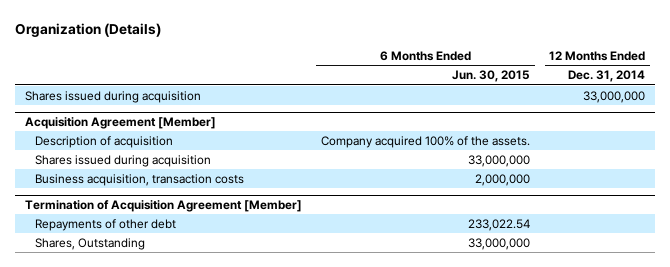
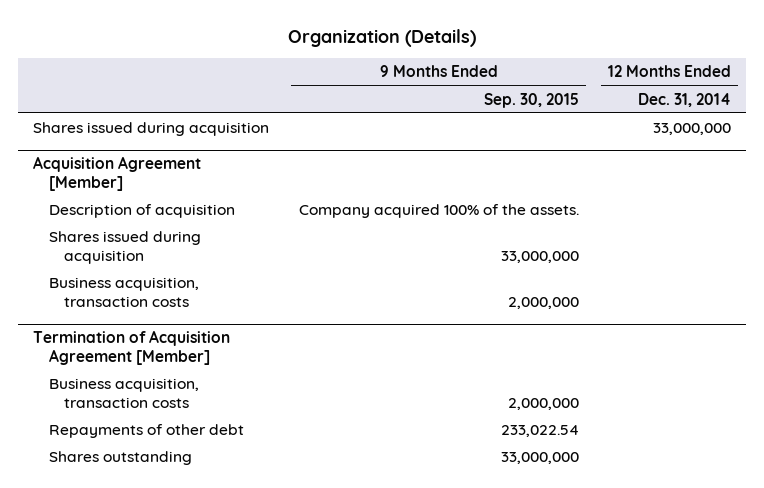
- | 6 Months Ended Jun. 30, 2015 | 12 Months Ended Dec. 31, 2014
+ | 9 Months Ended Sep. 30, 2015 | 12 Months Ended Dec. 31, 2014
@ Termination of Acquisition Agreement [Member]
+ Business acquisition, transaction costs | 2,000,000 |
- Shares, Outstanding | 33,000,000 |
+ Shares outstanding | 33,000,000 |

